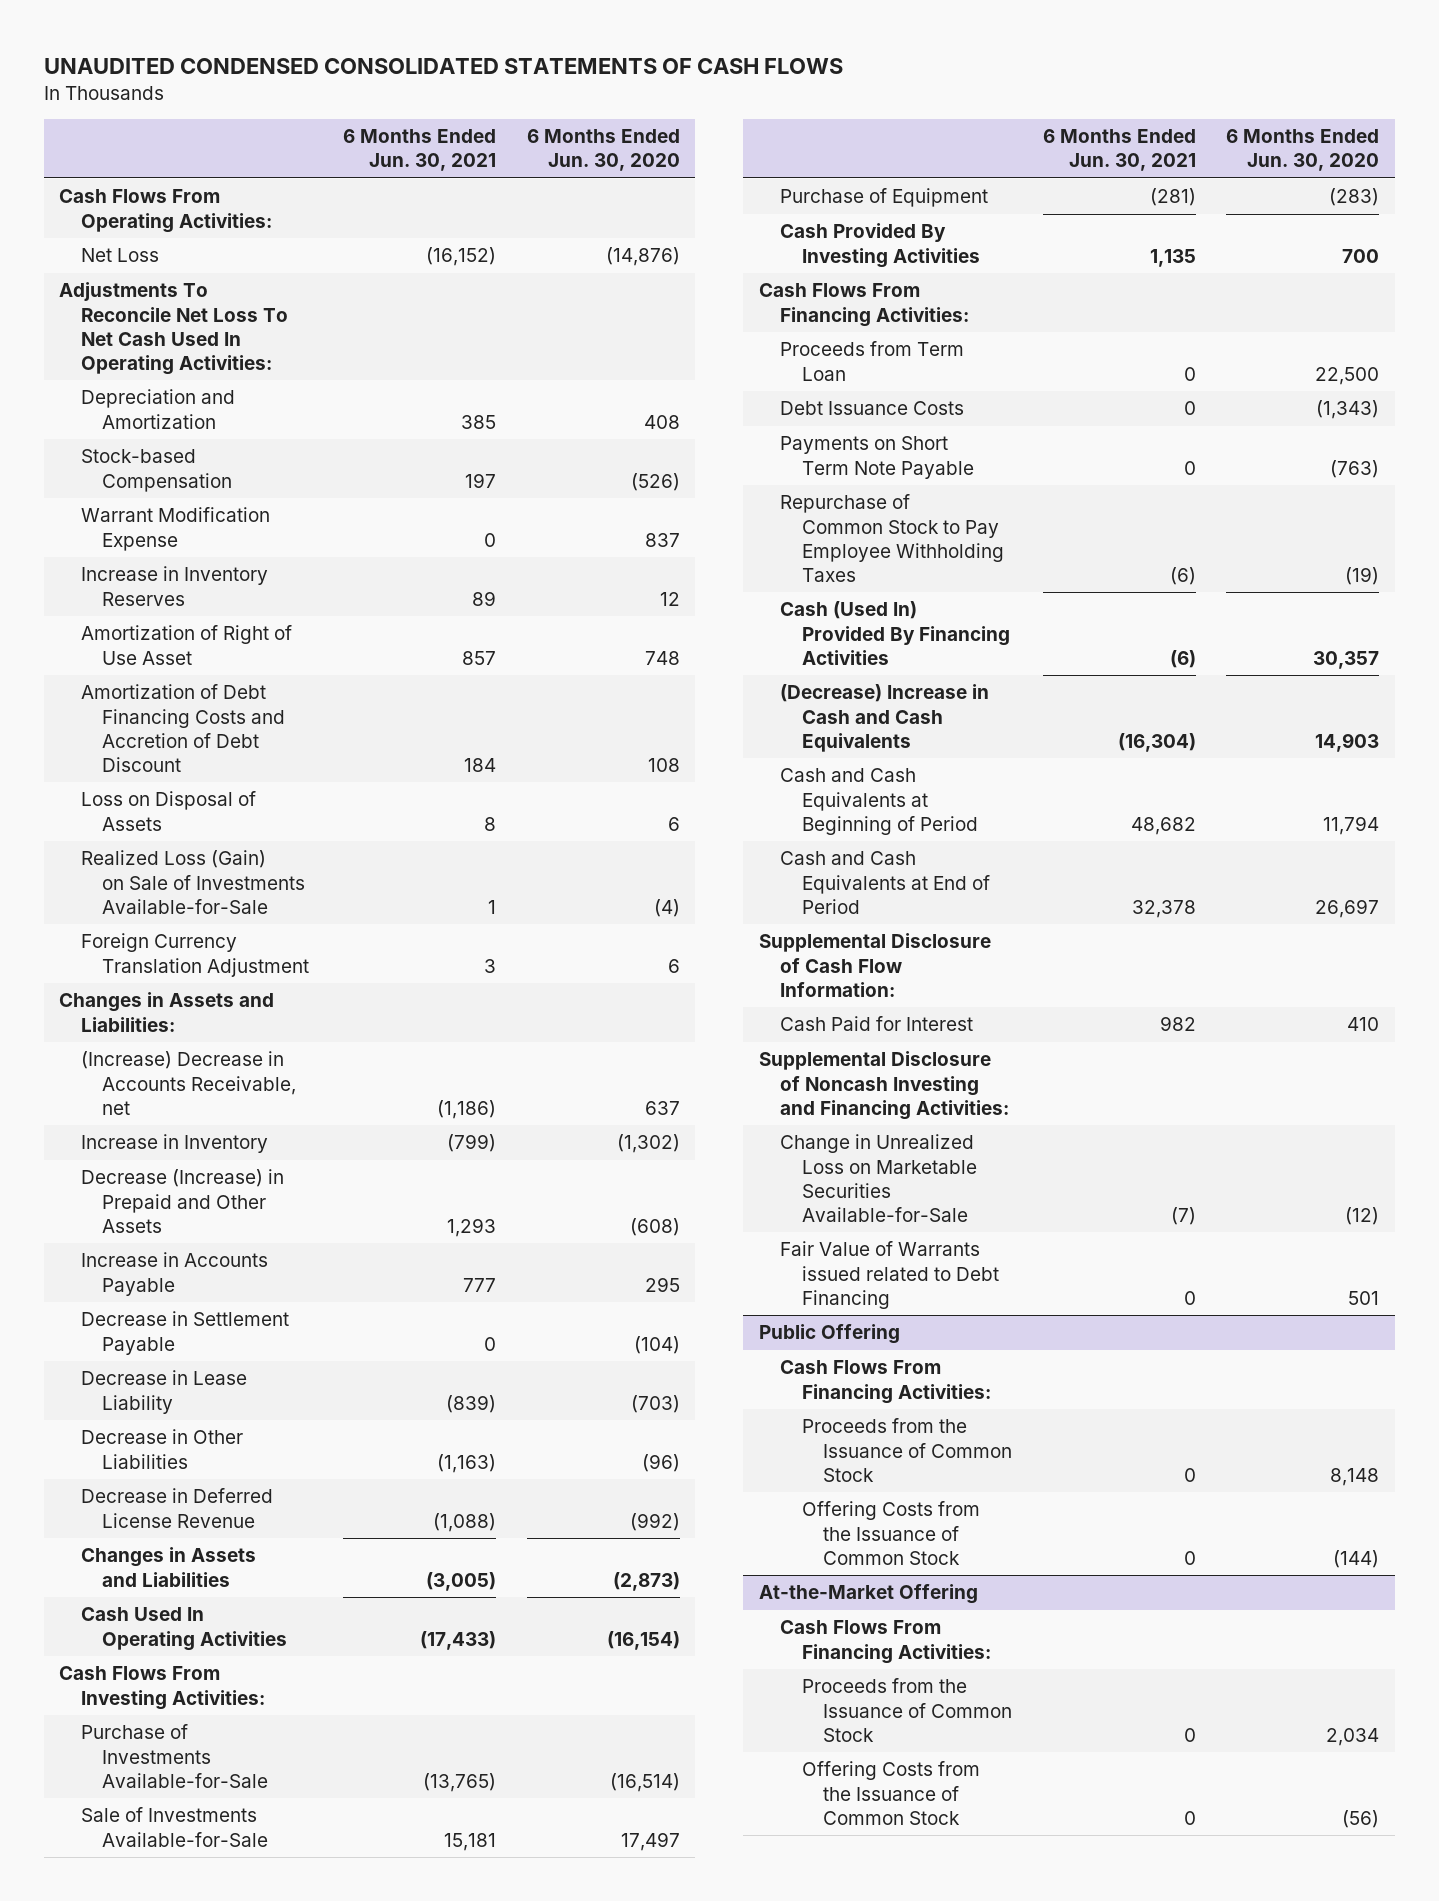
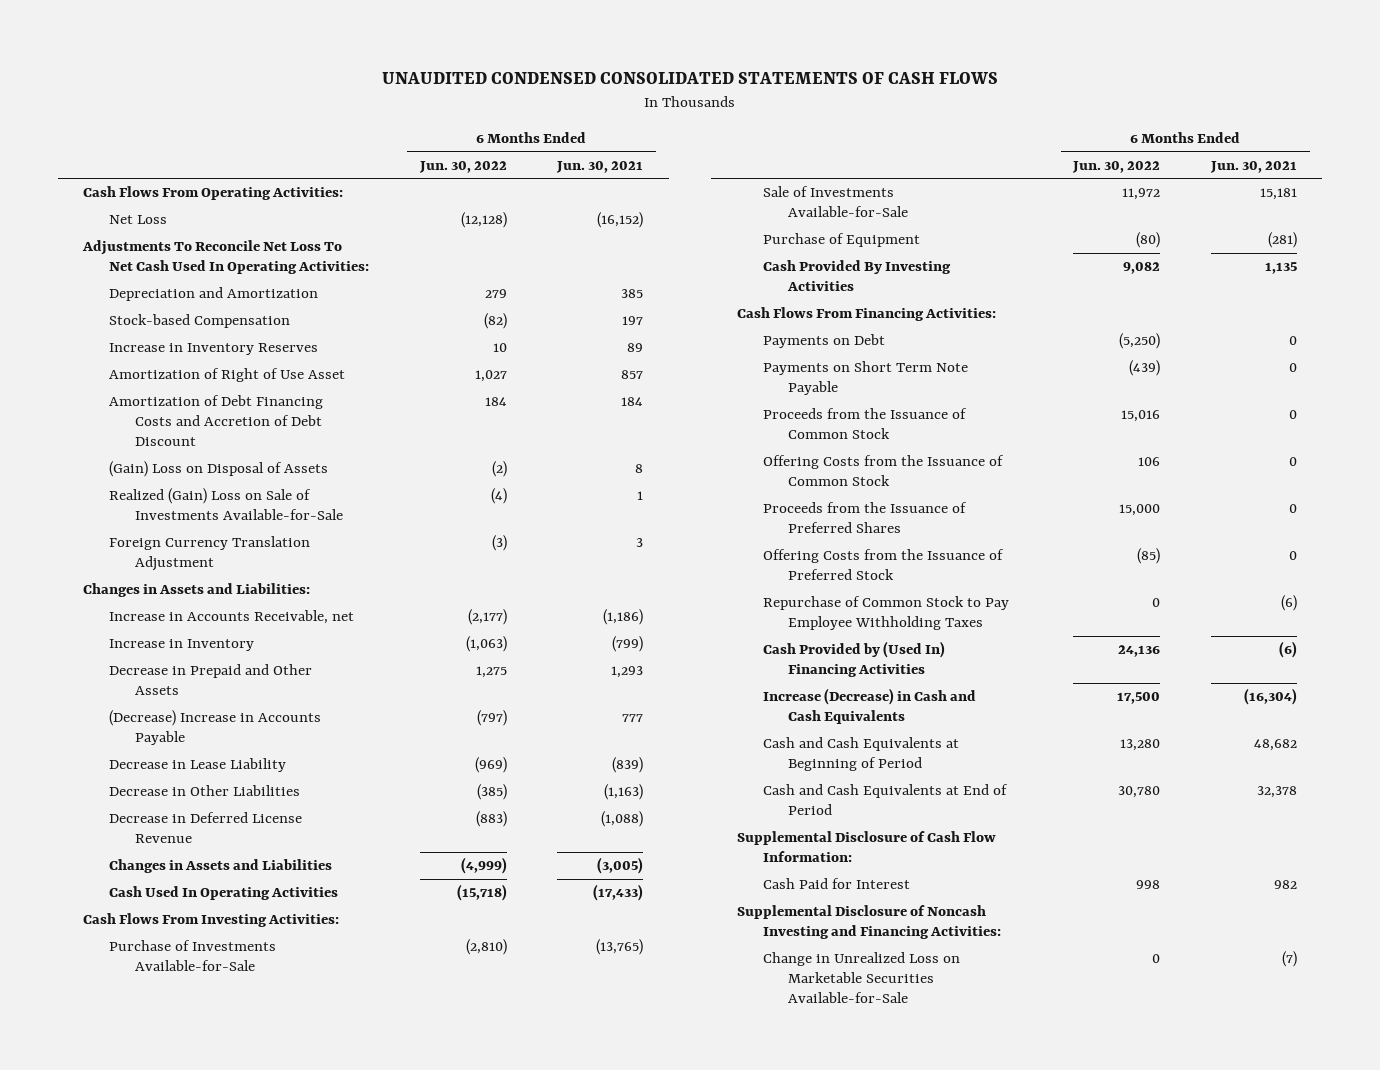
- | 6 Months Ended Jun. 30, 2021 | 6 Months Ended Jun. 30, 2020
+ | 6 Months Ended Jun. 30, 2022 | 6 Months Ended Jun. 30, 2021
- Warrant Modification Expense | 0 | 837
- Loss on Disposal of Assets | 8 | 6
- Realized Loss (Gain) on Sale of Investments Available-for-Sale | 1 | (4)
+ (Gain) Loss on Disposal of Assets | (2) | 8
+ Realized (Gain) Loss on Sale of Investments Available-for-Sale | (4) | 1
- (Increase) Decrease in Accounts Receivable, net | (1,186) | 637
+ Increase in Accounts Receivable, net | (2,177) | (1,186)
- Decrease (Increase) in Prepaid and Other Assets | 1,293 | (608)
- Increase in Accounts Payable | 777 | 295
- Decrease in Settlement Payable | 0 | (104)
+ Decrease in Prepaid and Other Assets | 1,275 | 1,293
+ (Decrease) Increase in Accounts Payable | (797) | 777
- Proceeds from Term Loan | 0 | 22,500
- Debt Issuance Costs | 0 | (1,343)
+ Payments on Debt | (5,250) | 0
+ Proceeds from the Issuance of Common Stock | 15,016 | 0
+ Offering Costs from the Issuance of Common Stock | 106 | 0
+ Proceeds from the Issuance of Preferred Shares | 15,000 | 0
+ Offering Costs from the Issuance of Preferred Stock | (85) | 0
- Cash (Used In) Provided By Financing Activities | (6) | 30,357
- (Decrease) Increase in Cash and Cash Equivalents | (16,304) | 14,903
+ Cash Provided by (Used In) Financing Activities | 24,136 | (6)
+ Increase (Decrease) in Cash and Cash Equivalents | 17,500 | (16,304)
- Fair Value of Warrants issued related to Debt Financing | 0 | 501
- Public Offering
- Cash Flows From Financing Activities:
- Proceeds from the Issuance of Common Stock | 0 | 8,148
- Offering Costs from the Issuance of Common Stock | 0 | (144)
- At-the-Market Offering
- Cash Flows From Financing Activities:
- Proceeds from the Issuance of Common Stock | 0 | 2,034
- Offering Costs from the Issuance of Common Stock | 0 | (56)

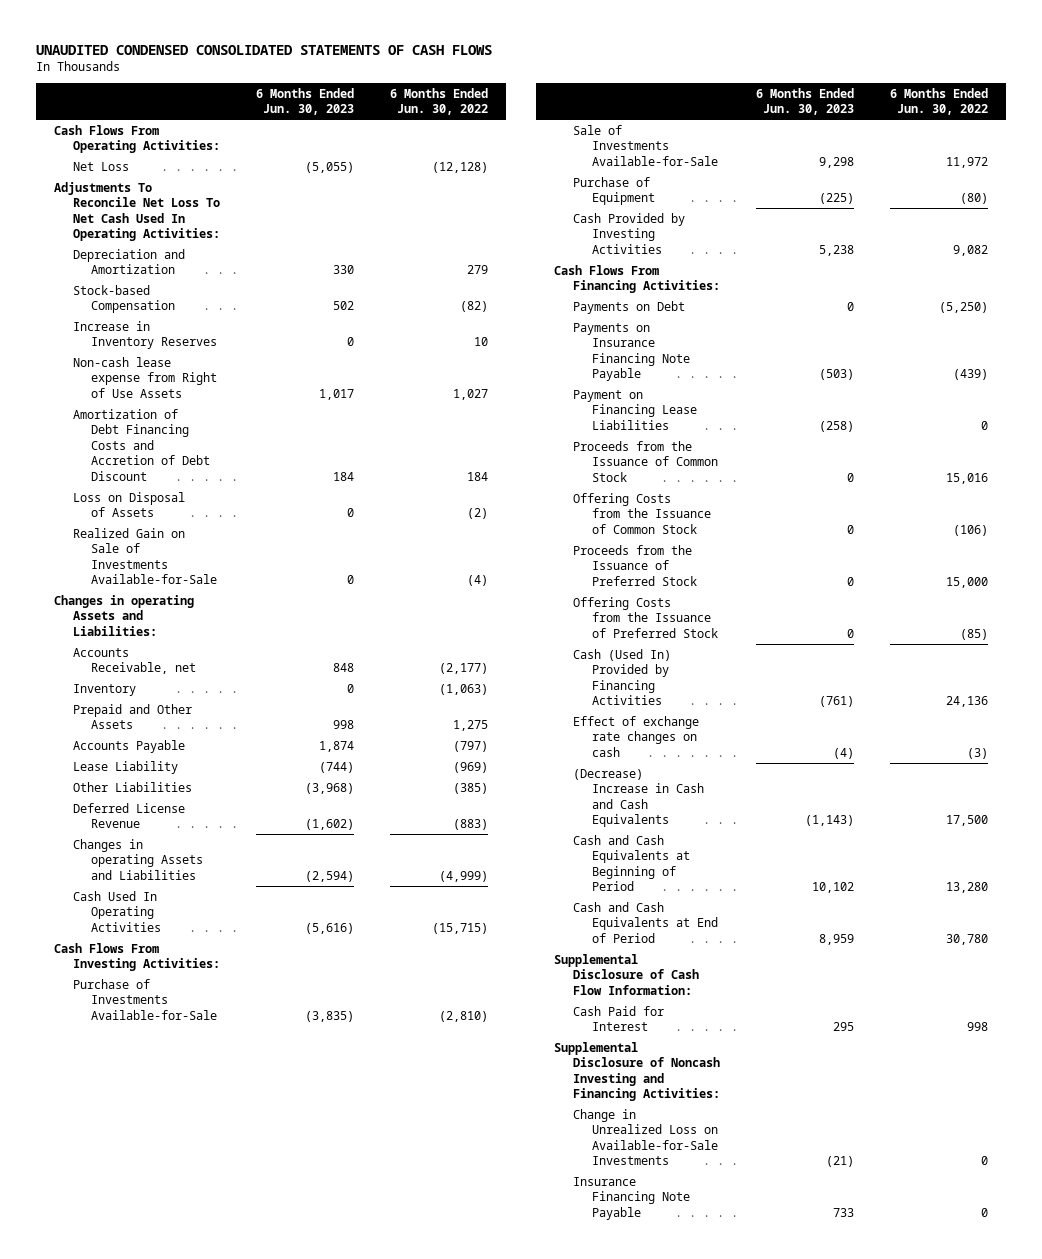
- | 6 Months Ended Jun. 30, 2022 | 6 Months Ended Jun. 30, 2021
+ | 6 Months Ended Jun. 30, 2023 | 6 Months Ended Jun. 30, 2022
- Amortization of Right of Use Asset | 1,027 | 857
+ Non-cash lease expense from Right of Use Assets | 1,017 | 1,027
- (Gain) Loss on Disposal of Assets | (2) | 8
- Realized (Gain) Loss on Sale of Investments Available-for-Sale | (4) | 1
- Foreign Currency Translation Adjustment | (3) | 3
- Changes in Assets and Liabilities:
- Increase in Accounts Receivable, net | (2,177) | (1,186)
- Increase in Inventory | (1,063) | (799)
- Decrease in Prepaid and Other Assets | 1,275 | 1,293
- (Decrease) Increase in Accounts Payable | (797) | 777
- Decrease in Lease Liability | (969) | (839)
- Decrease in Other Liabilities | (385) | (1,163)
- Decrease in Deferred License Revenue | (883) | (1,088)
- Changes in Assets and Liabilities | (4,999) | (3,005)
- Cash Used In Operating Activities | (15,718) | (17,433)
+ Loss on Disposal of Assets | 0 | (2)
+ Realized Gain on Sale of Investments Available-for-Sale | 0 | (4)
+ Changes in operating Assets and Liabilities:
+ Accounts Receivable, net | 848 | (2,177)
+ Inventory | 0 | (1,063)
+ Prepaid and Other Assets | 998 | 1,275
+ Accounts Payable | 1,874 | (797)
+ Lease Liability | (744) | (969)
+ Other Liabilities | (3,968) | (385)
+ Deferred License Revenue | (1,602) | (883)
+ Changes in operating Assets and Liabilities | (2,594) | (4,999)
+ Cash Used In Operating Activities | (5,616) | (15,715)
- Cash Provided By Investing Activities | 9,082 | 1,135
+ Cash Provided by Investing Activities | 5,238 | 9,082
- Payments on Short Term Note Payable | (439) | 0
+ Payments on Insurance Financing Note Payable | (503) | (439)
+ Payment on Financing Lease Liabilities | (258) | 0
- Offering Costs from the Issuance of Common Stock | 106 | 0
- Proceeds from the Issuance of Preferred Shares | 15,000 | 0
+ Offering Costs from the Issuance of Common Stock | 0 | (106)
+ Proceeds from the Issuance of Preferred Stock | 0 | 15,000
- Repurchase of Common Stock to Pay Employee Withholding Taxes | 0 | (6)
- Cash Provided by (Used In) Financing Activities | 24,136 | (6)
- Increase (Decrease) in Cash and Cash Equivalents | 17,500 | (16,304)
+ Cash (Used In) Provided by Financing Activities | (761) | 24,136
+ Effect of exchange rate changes on cash | (4) | (3)
+ (Decrease) Increase in Cash and Cash Equivalents | (1,143) | 17,500
- Change in Unrealized Loss on Marketable Securities Available-for-Sale | 0 | (7)
+ Change in Unrealized Loss on Available-for-Sale Investments | (21) | 0
+ Insurance Financing Note Payable | 733 | 0

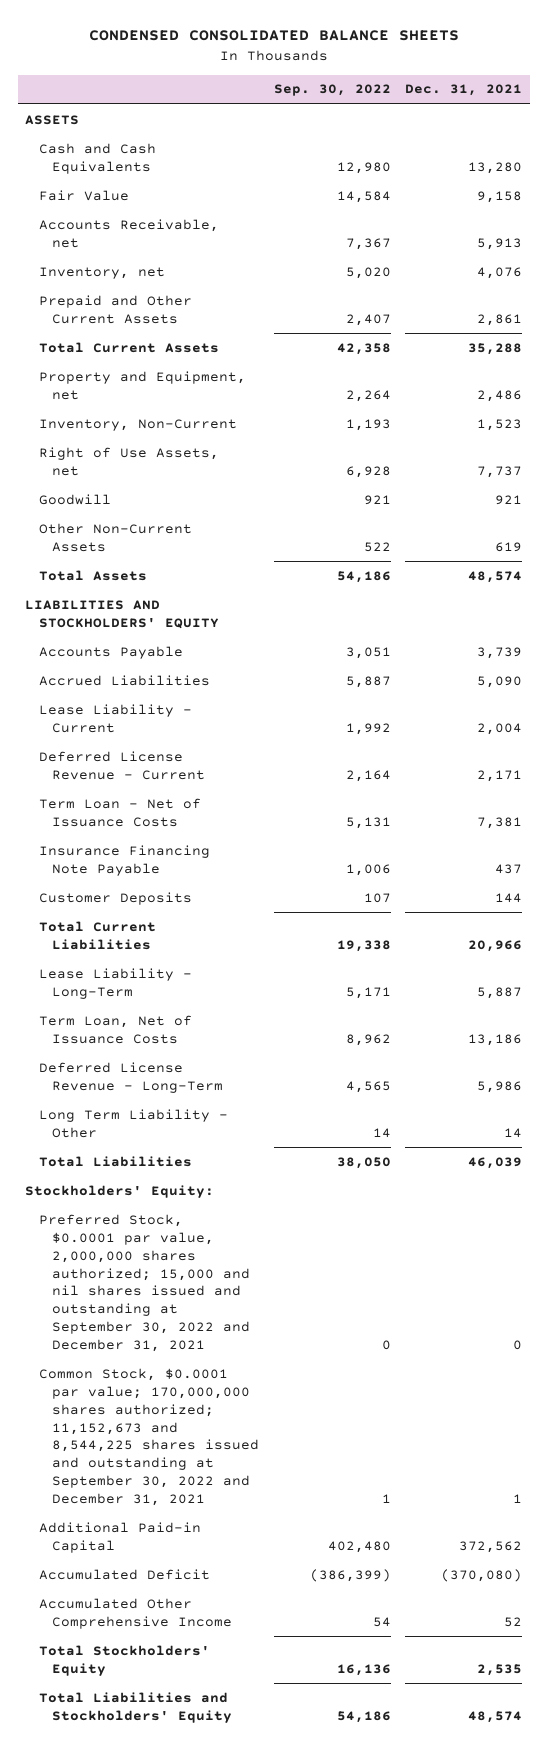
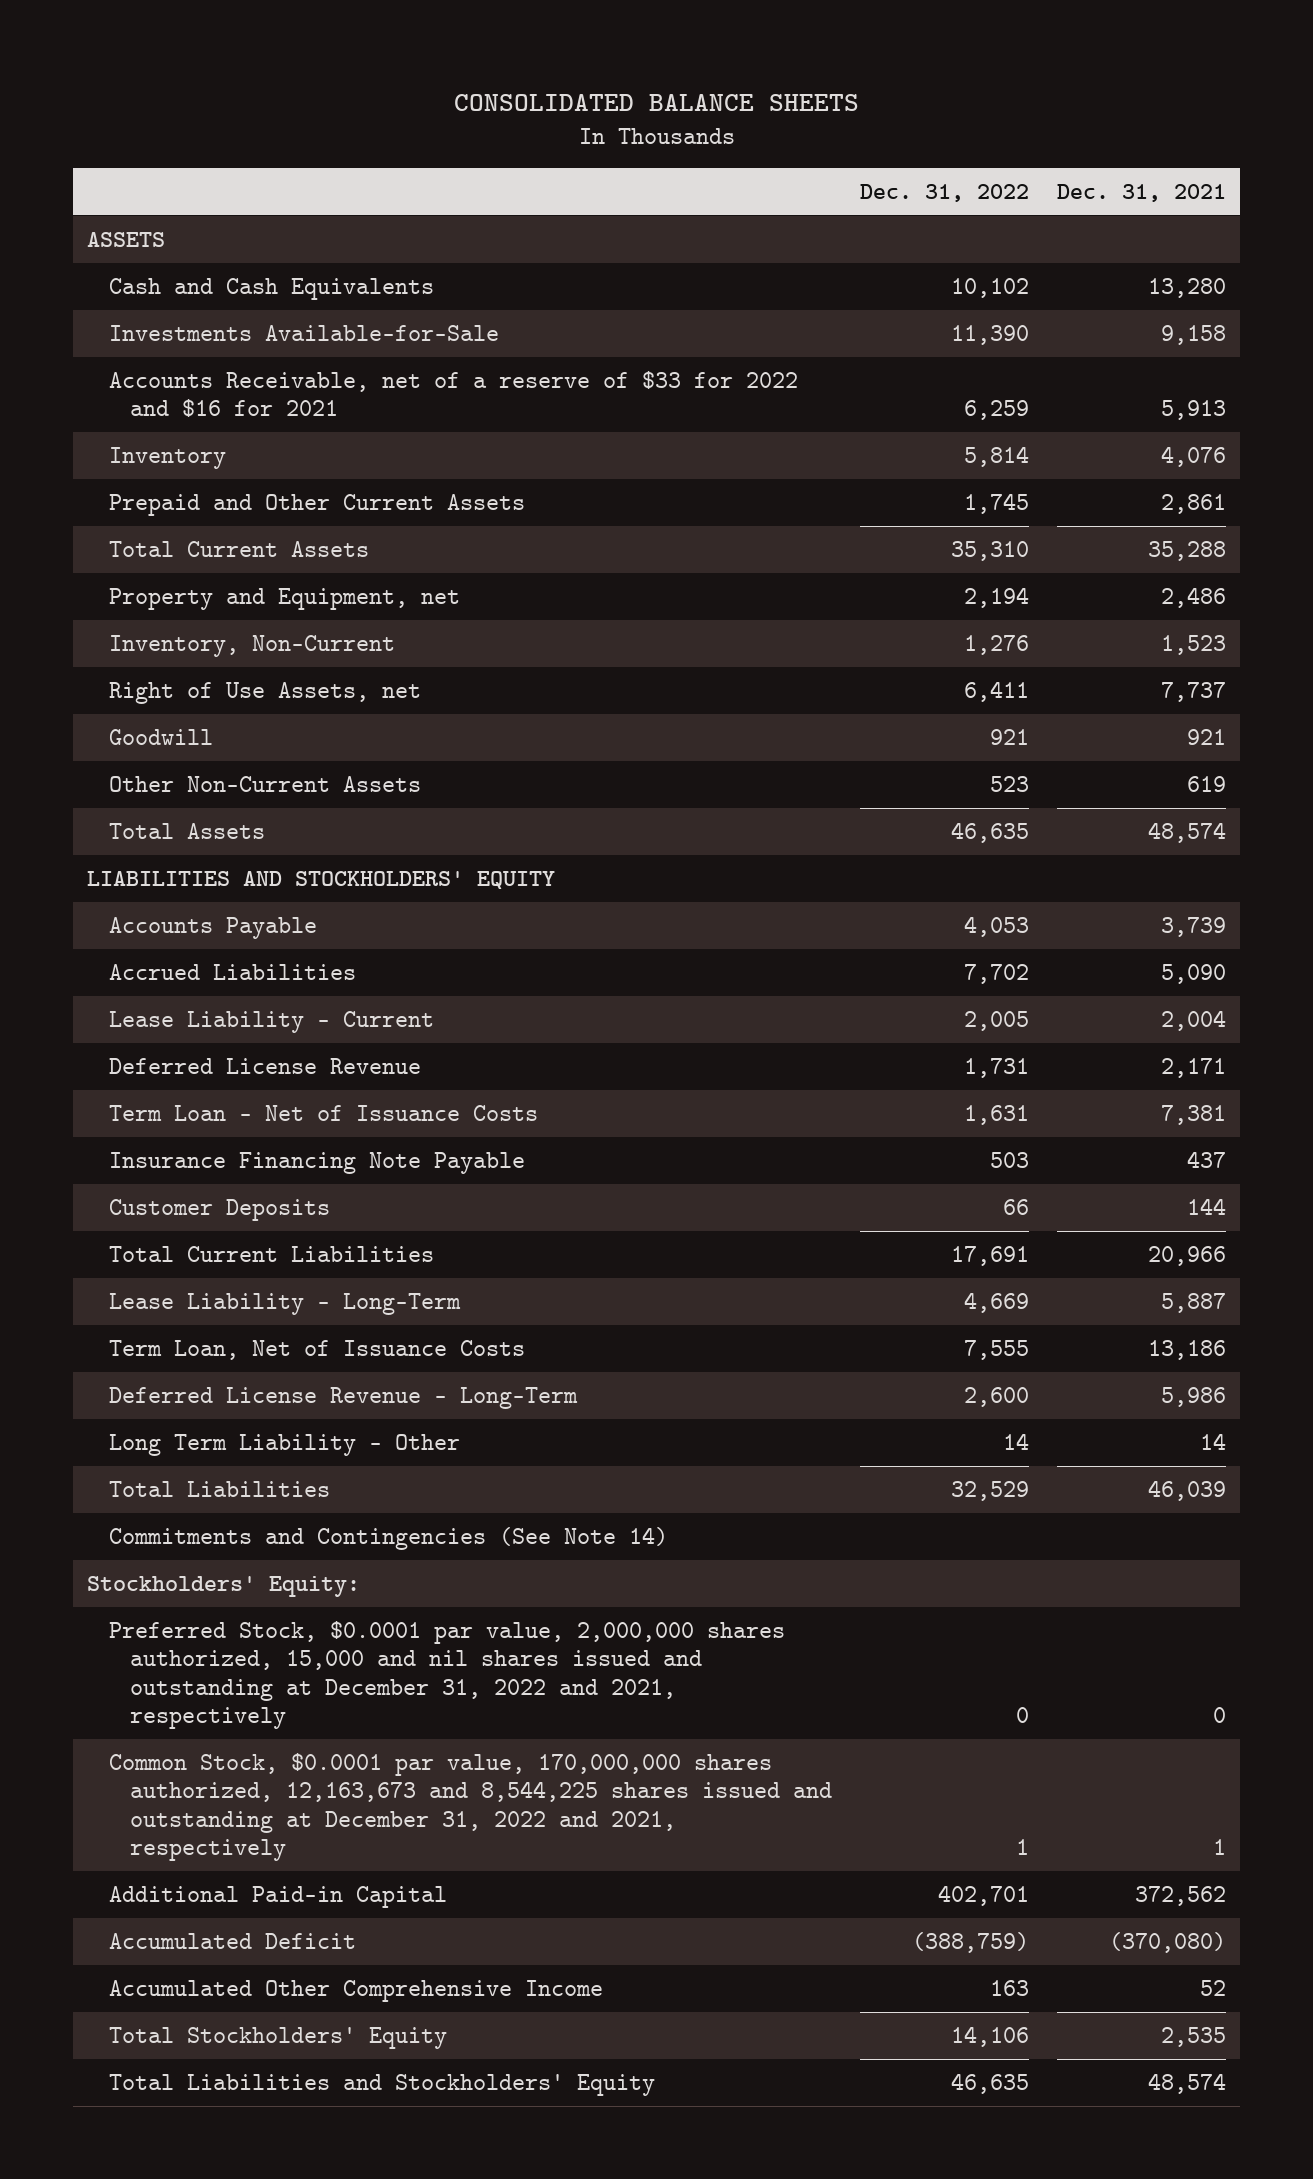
- CONDENSED CONSOLIDATED BALANCE SHEETS
+ CONSOLIDATED BALANCE SHEETS
- | Sep. 30, 2022 | Dec. 31, 2021
+ | Dec. 31, 2022 | Dec. 31, 2021
- Fair Value | 14,584 | 9,158
- Accounts Receivable, net | 7,367 | 5,913
- Inventory, net | 5,020 | 4,076
+ Investments Available-for-Sale | 11,390 | 9,158
+ Accounts Receivable, net of a reserve of $33 for 2022 and $16 for 2021 | 6,259 | 5,913
+ Inventory | 5,814 | 4,076
- Deferred License Revenue - Current | 2,164 | 2,171
+ Deferred License Revenue | 1,731 | 2,171
+ Commitments and Contingencies (See Note 14)
- Preferred Stock, $0.0001 par value, 2,000,000 shares authorized; 15,000 and nil shares issued and outstanding at September 30, 2022 and December 31, 2021 | 0 | 0
- Common Stock, $0.0001 par value; 170,000,000 shares authorized; 11,152,673 and 8,544,225 shares issued and outstanding at September 30, 2022 and December 31, 2021 | 1 | 1
+ Preferred Stock, $0.0001 par value, 2,000,000 shares authorized, 15,000 and nil shares issued and outstanding at December 31, 2022 and 2021, respectively | 0 | 0
+ Common Stock, $0.0001 par value, 170,000,000 shares authorized, 12,163,673 and 8,544,225 shares issued and outstanding at December 31, 2022 and 2021, respectively | 1 | 1

